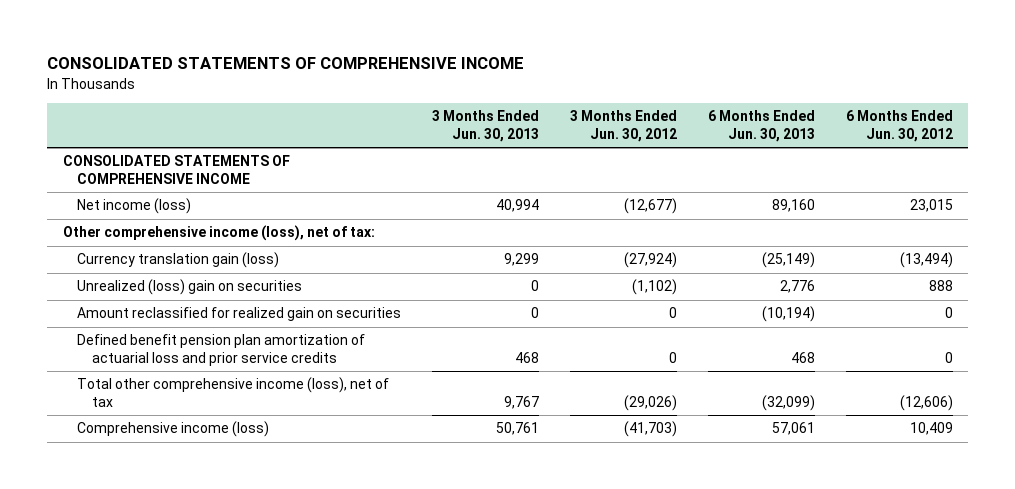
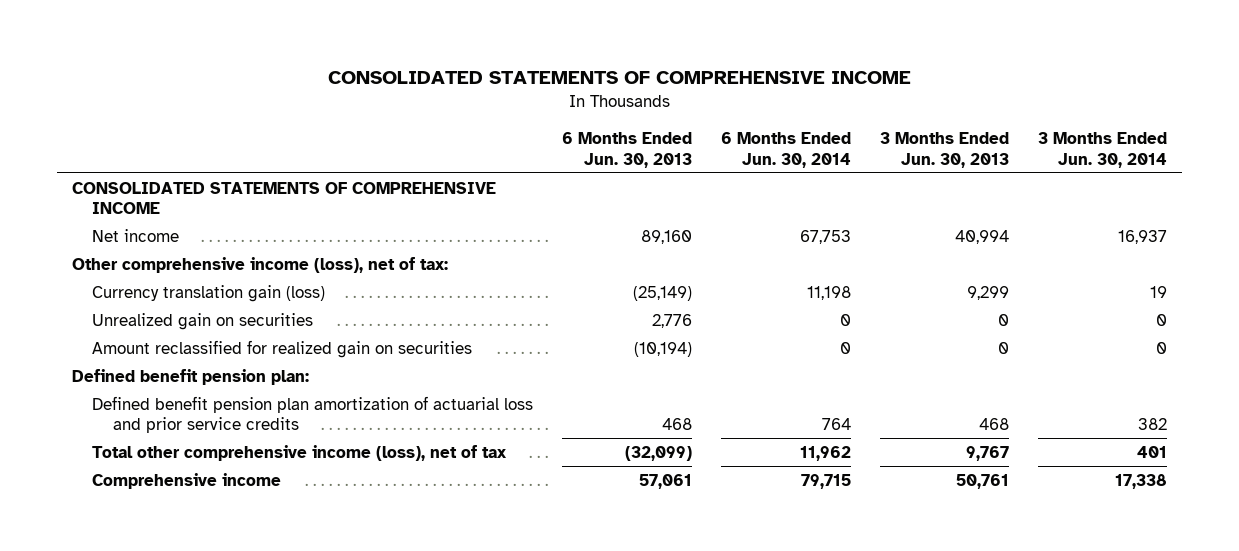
- | 3 Months Ended Jun. 30, 2013 | 3 Months Ended Jun. 30, 2012 | 6 Months Ended Jun. 30, 2013 | 6 Months Ended Jun. 30, 2012
+ | 6 Months Ended Jun. 30, 2013 | 6 Months Ended Jun. 30, 2014 | 3 Months Ended Jun. 30, 2013 | 3 Months Ended Jun. 30, 2014
- Net income (loss) | 40,994 | (12,677) | 89,160 | 23,015
+ Net income | 89,160 | 67,753 | 40,994 | 16,937
- Unrealized (loss) gain on securities | 0 | (1,102) | 2,776 | 888
+ Unrealized gain on securities | 2,776 | 0 | 0 | 0
+ Defined benefit pension plan:
- Comprehensive income (loss) | 50,761 | (41,703) | 57,061 | 10,409
+ Comprehensive income | 57,061 | 79,715 | 50,761 | 17,338

